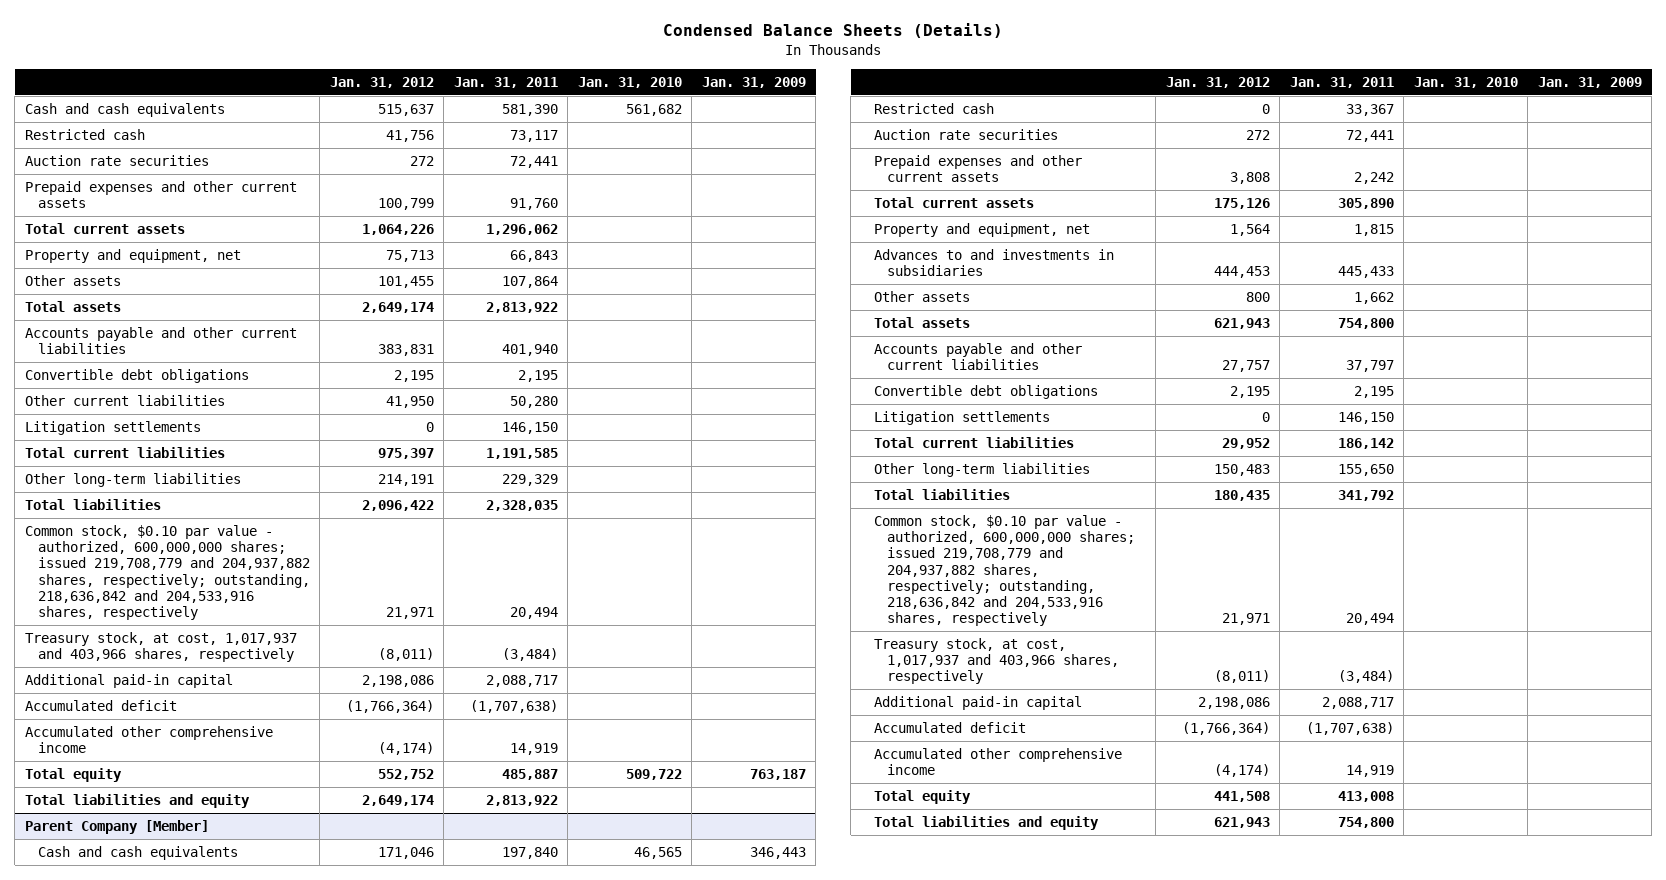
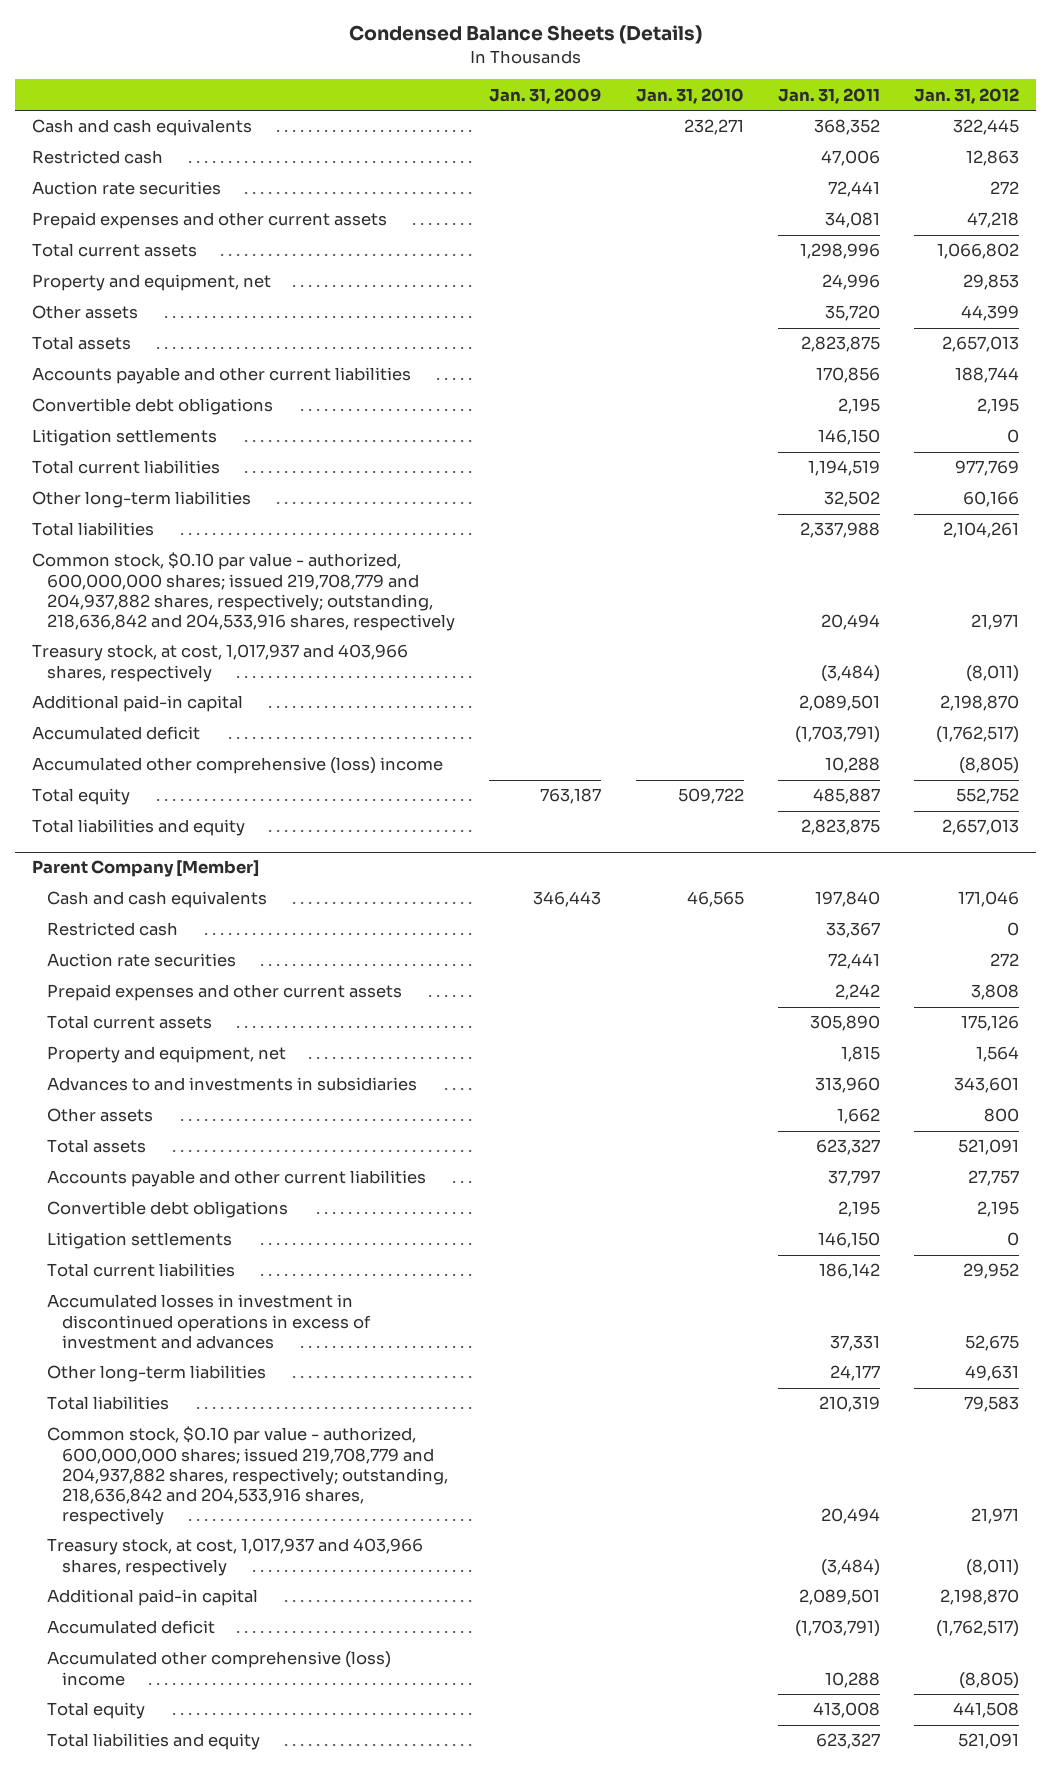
- | Jan. 31, 2012 | Jan. 31, 2011 | Jan. 31, 2010 | Jan. 31, 2009
+ | Jan. 31, 2009 | Jan. 31, 2010 | Jan. 31, 2011 | Jan. 31, 2012
- Cash and cash equivalents | 515,637 | 581,390 | 561,682 |
- Restricted cash | 41,756 | 73,117 | |
+ Cash and cash equivalents | | 232,271 | 368,352 | 322,445
+ Restricted cash | | | 47,006 | 12,863
- Prepaid expenses and other current assets | 100,799 | 91,760 | |
- Total current assets | 1,064,226 | 1,296,062 | |
- Property and equipment, net | 75,713 | 66,843 | |
- Other assets | 101,455 | 107,864 | |
- Total assets | 2,649,174 | 2,813,922 | |
- Accounts payable and other current liabilities | 383,831 | 401,940 | |
+ Prepaid expenses and other current assets | | | 34,081 | 47,218
+ Total current assets | | | 1,298,996 | 1,066,802
+ Property and equipment, net | | | 24,996 | 29,853
+ Other assets | | | 35,720 | 44,399
+ Total assets | | | 2,823,875 | 2,657,013
+ Accounts payable and other current liabilities | | | 170,856 | 188,744
- Other current liabilities | 41,950 | 50,280 | |
- Total current liabilities | 975,397 | 1,191,585 | |
- Other long-term liabilities | 214,191 | 229,329 | |
- Total liabilities | 2,096,422 | 2,328,035 | |
+ Total current liabilities | | | 1,194,519 | 977,769
+ Other long-term liabilities | | | 32,502 | 60,166
+ Total liabilities | | | 2,337,988 | 2,104,261
- Additional paid-in capital | 2,198,086 | 2,088,717 | |
- Accumulated deficit | (1,766,364) | (1,707,638) | |
- Accumulated other comprehensive income | (4,174) | 14,919 | |
+ Additional paid-in capital | | | 2,089,501 | 2,198,870
+ Accumulated deficit | | | (1,703,791) | (1,762,517)
+ Accumulated other comprehensive (loss) income | | | 10,288 | (8,805)
- Total liabilities and equity | 2,649,174 | 2,813,922 | |
+ Total liabilities and equity | | | 2,823,875 | 2,657,013
@ Parent Company [Member]
- Advances to and investments in subsidiaries | 444,453 | 445,433 | |
+ Advances to and investments in subsidiaries | | | 313,960 | 343,601
- Total assets | 621,943 | 754,800 | |
+ Total assets | | | 623,327 | 521,091
- Other long-term liabilities | 150,483 | 155,650 | |
- Total liabilities | 180,435 | 341,792 | |
+ Accumulated losses in investment in discontinued operations in excess of investment and advances | | | 37,331 | 52,675
+ Other long-term liabilities | | | 24,177 | 49,631
+ Total liabilities | | | 210,319 | 79,583
- Additional paid-in capital | 2,198,086 | 2,088,717 | |
- Accumulated deficit | (1,766,364) | (1,707,638) | |
- Accumulated other comprehensive income | (4,174) | 14,919 | |
+ Additional paid-in capital | | | 2,089,501 | 2,198,870
+ Accumulated deficit | | | (1,703,791) | (1,762,517)
+ Accumulated other comprehensive (loss) income | | | 10,288 | (8,805)
- Total liabilities and equity | 621,943 | 754,800 | |
+ Total liabilities and equity | | | 623,327 | 521,091

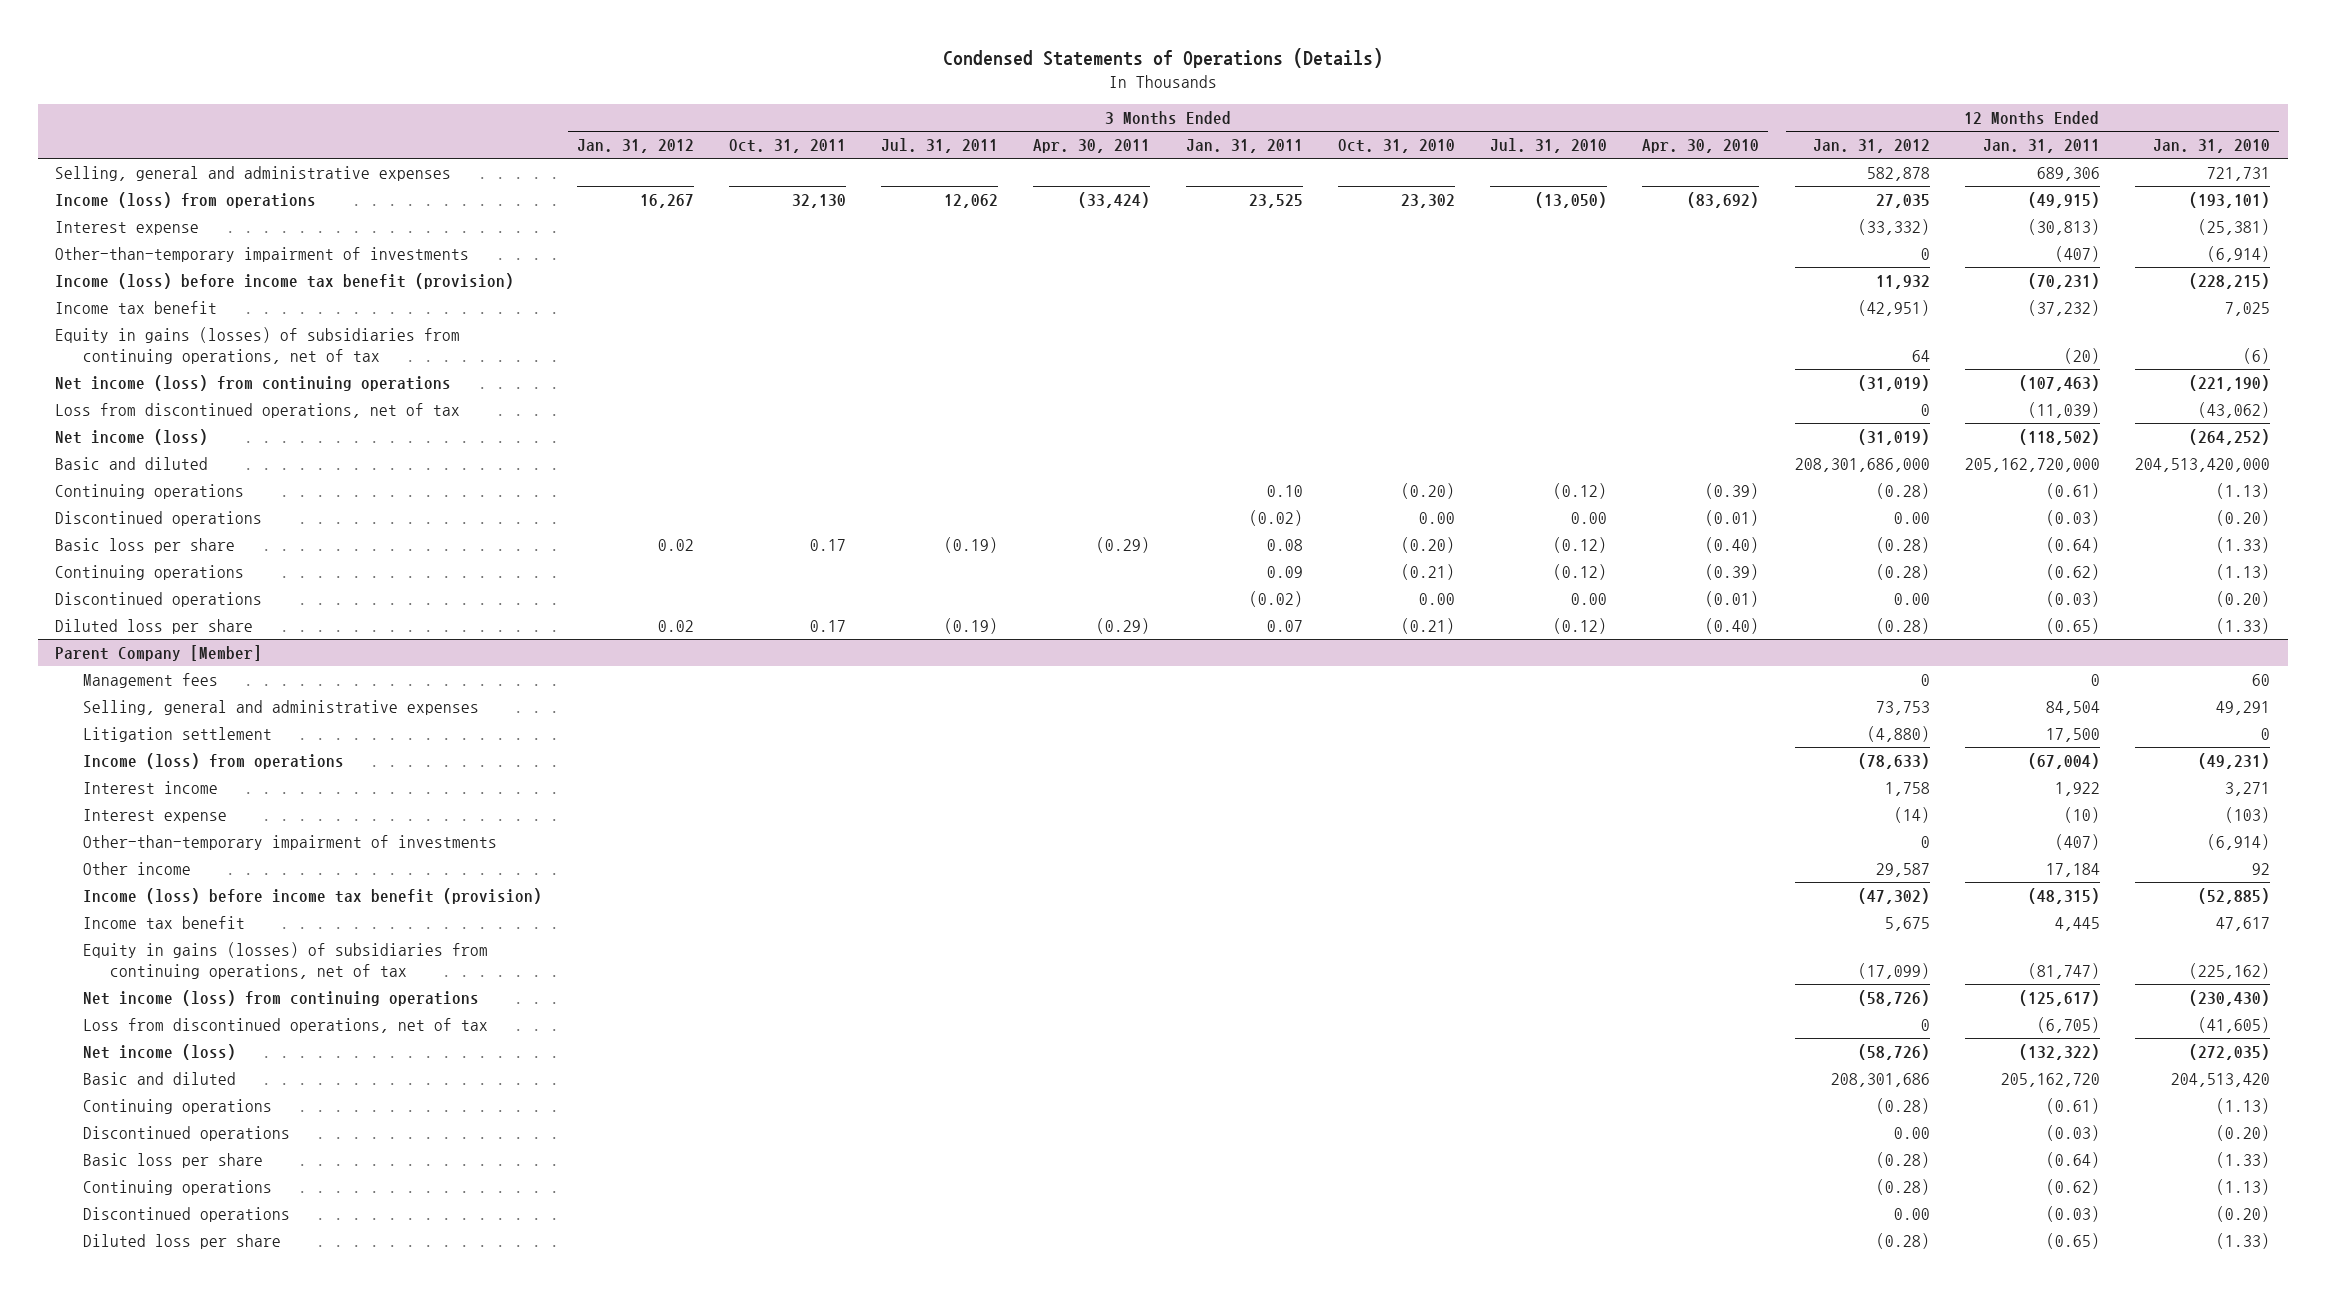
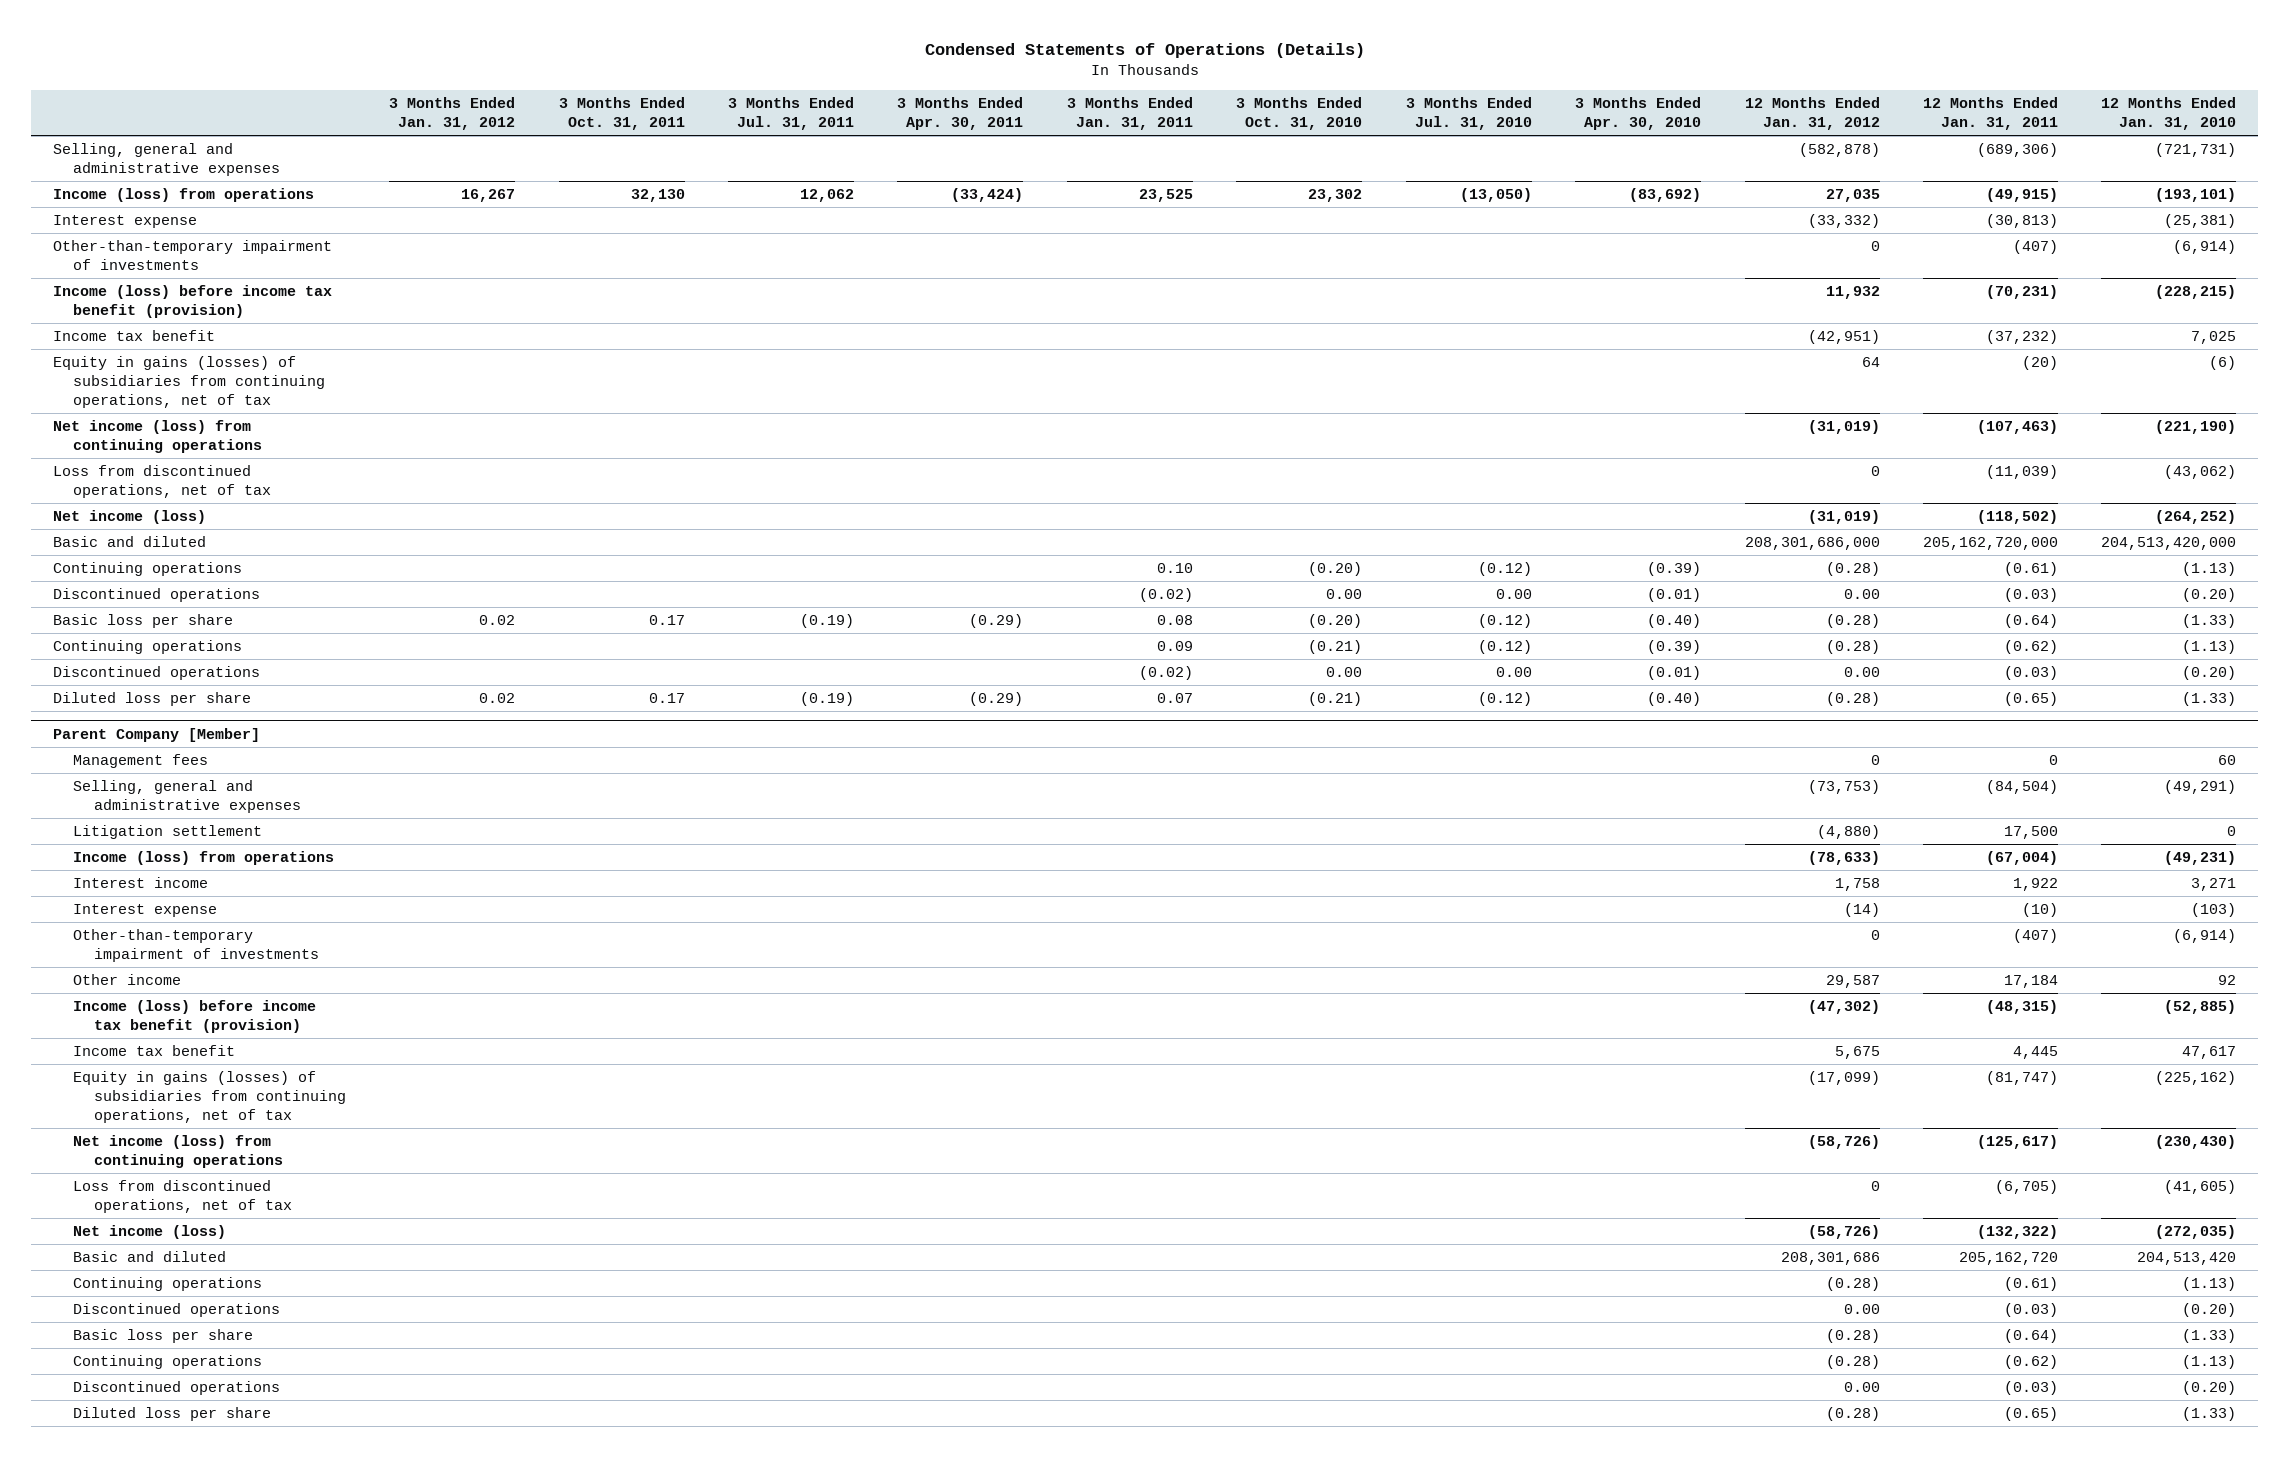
- Selling, general and administrative expenses | | | | | | | | | 582,878 | 689,306 | 721,731
+ Selling, general and administrative expenses | | | | | | | | | (582,878) | (689,306) | (721,731)
@ Parent Company [Member]
- Selling, general and administrative expenses | | | | | | | | | 73,753 | 84,504 | 49,291
+ Selling, general and administrative expenses | | | | | | | | | (73,753) | (84,504) | (49,291)

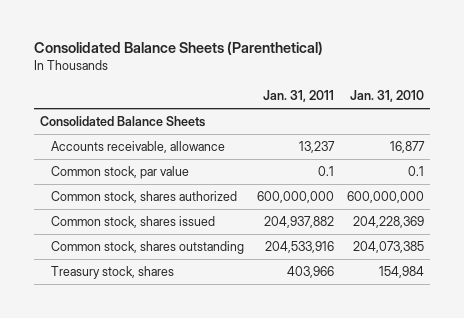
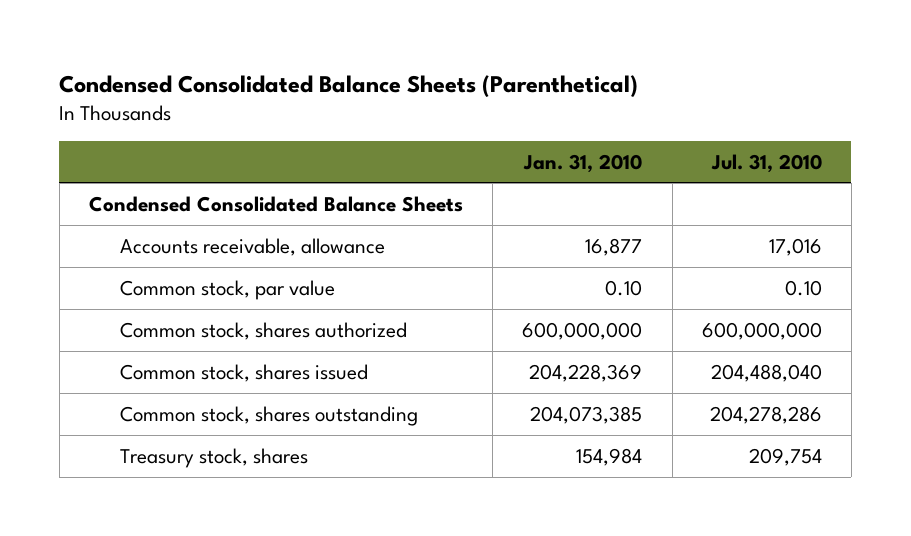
- Consolidated Balance Sheets (Parenthetical)
+ Condensed Consolidated Balance Sheets (Parenthetical)
- | Jan. 31, 2011 | Jan. 31, 2010
+ | Jan. 31, 2010 | Jul. 31, 2010
- Consolidated Balance Sheets
+ Condensed Consolidated Balance Sheets
- Common stock, par value | 0.1 | 0.1
+ Common stock, par value | 0.10 | 0.10

